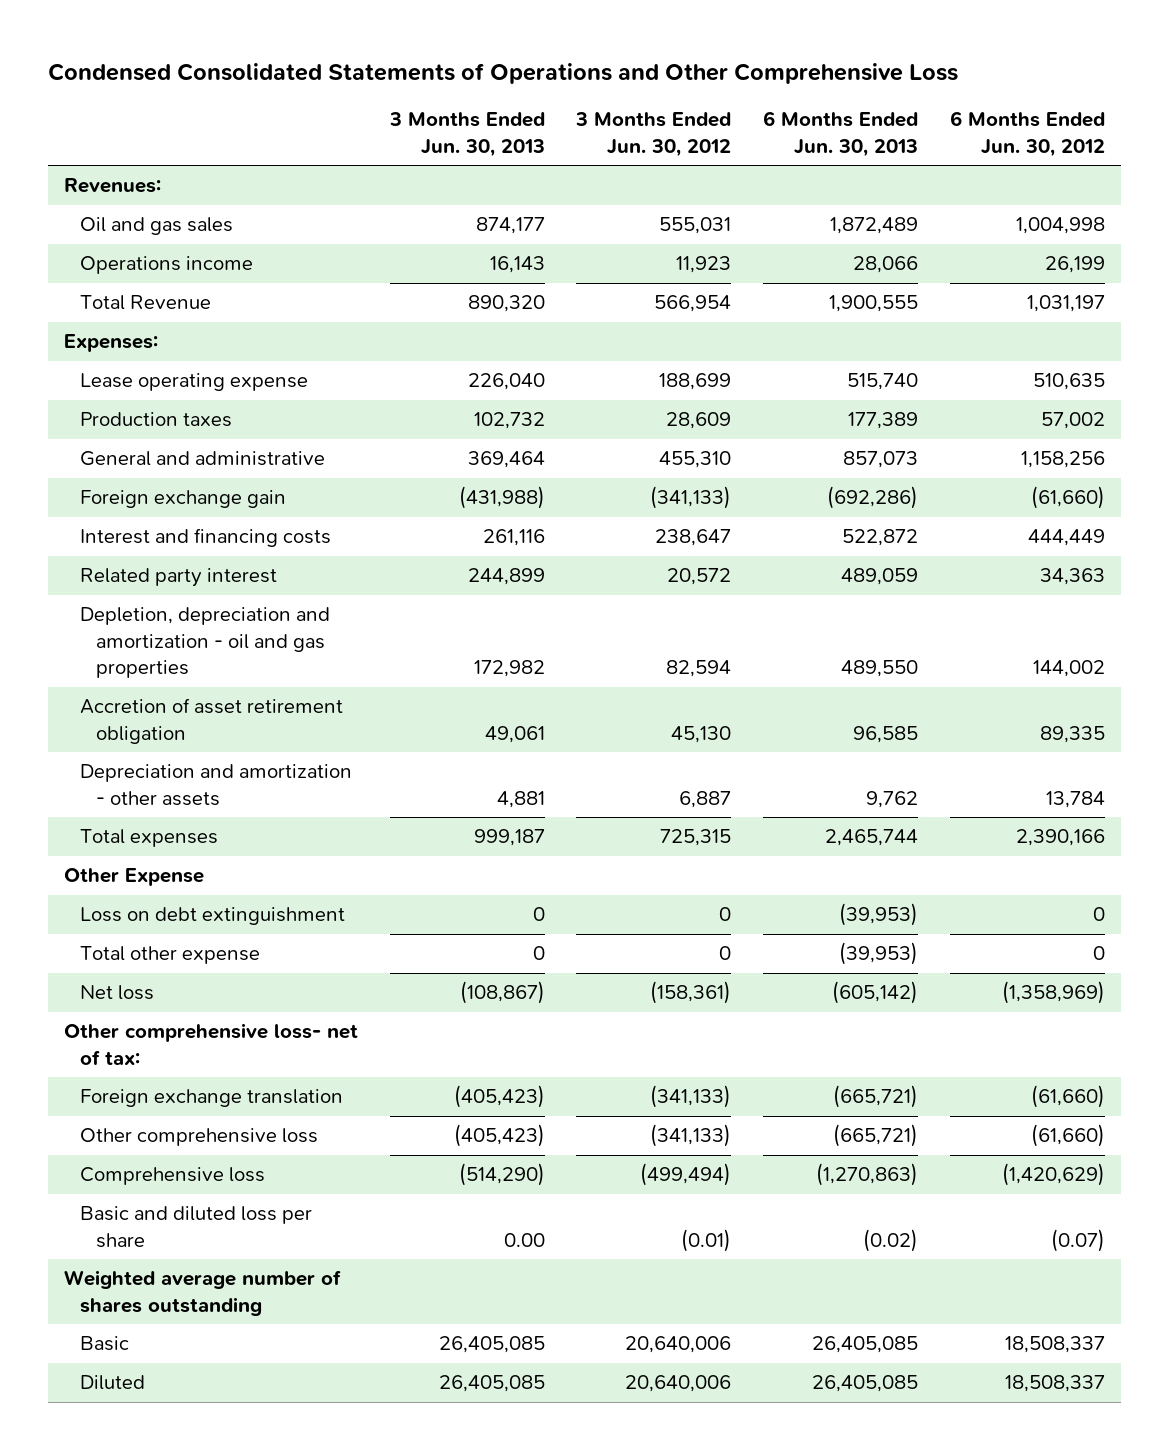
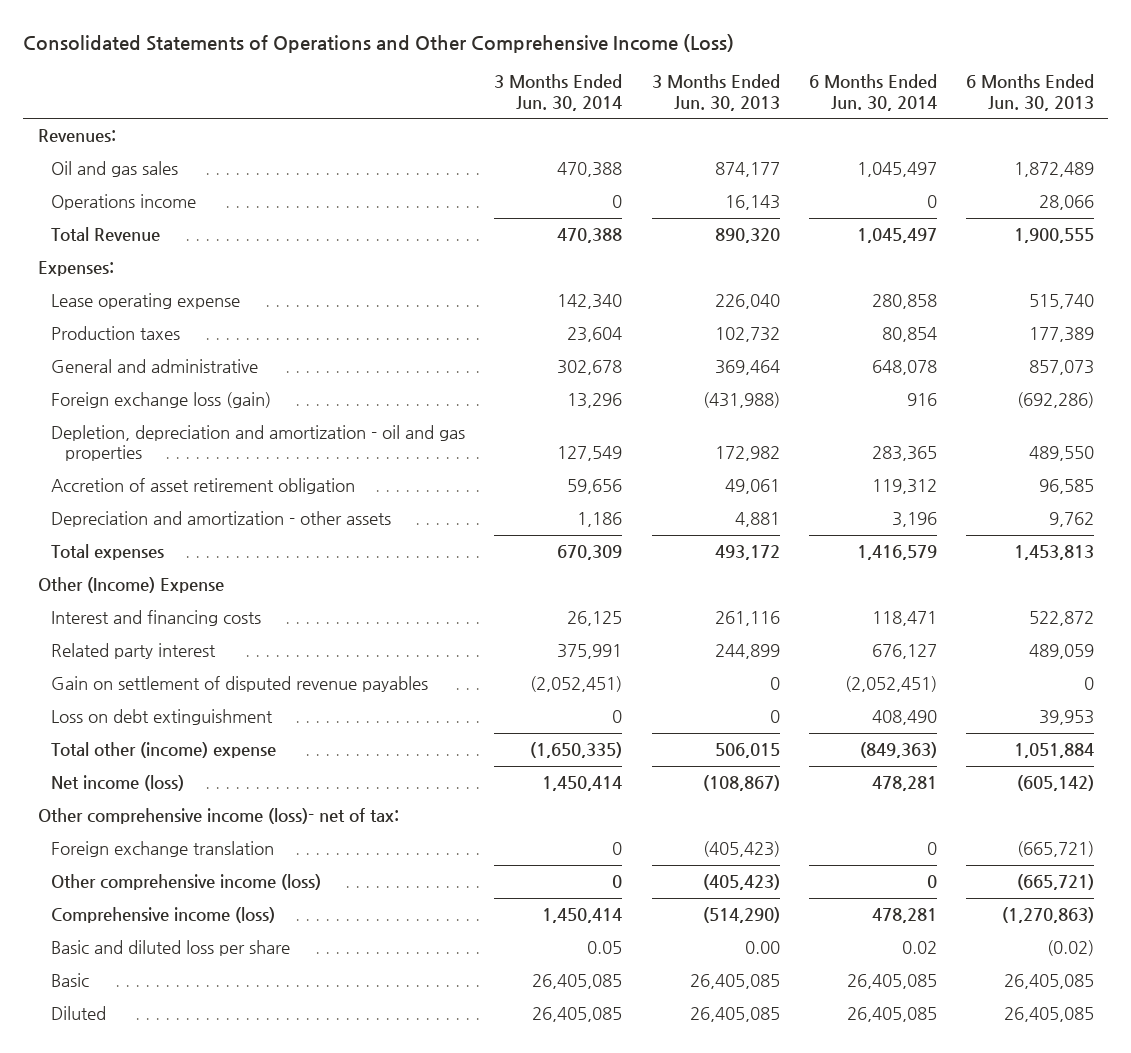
- Condensed Consolidated Statements of Operations and Other Comprehensive Loss
+ Consolidated Statements of Operations and Other Comprehensive Income (Loss)
- | 3 Months Ended Jun. 30, 2013 | 3 Months Ended Jun. 30, 2012 | 6 Months Ended Jun. 30, 2013 | 6 Months Ended Jun. 30, 2012
+ | 3 Months Ended Jun. 30, 2014 | 3 Months Ended Jun. 30, 2013 | 6 Months Ended Jun. 30, 2014 | 6 Months Ended Jun. 30, 2013
- Foreign exchange gain | (431,988) | (341,133) | (692,286) | (61,660)
+ Foreign exchange loss (gain) | 13,296 | (431,988) | 916 | (692,286)
- Total expenses | 999,187 | 725,315 | 2,465,744 | 2,390,166
- Other Expense
- Loss on debt extinguishment | 0 | 0 | (39,953) | 0
- Total other expense | 0 | 0 | (39,953) | 0
- Net loss | (108,867) | (158,361) | (605,142) | (1,358,969)
- Other comprehensive loss- net of tax:
+ Total expenses | 670,309 | 493,172 | 1,416,579 | 1,453,813
+ Other (Income) Expense
moved down: Interest and financing costs | 26,125 | 261,116 | 118,471 | 522,872
moved down: Related party interest | 375,991 | 244,899 | 676,127 | 489,059
+ Gain on settlement of disputed revenue payables | (2,052,451) | 0 | (2,052,451) | 0
+ Loss on debt extinguishment | 0 | 0 | 408,490 | 39,953
+ Total other (income) expense | (1,650,335) | 506,015 | (849,363) | 1,051,884
+ Net income (loss) | 1,450,414 | (108,867) | 478,281 | (605,142)
+ Other comprehensive income (loss)- net of tax:
- Other comprehensive loss | (405,423) | (341,133) | (665,721) | (61,660)
- Comprehensive loss | (514,290) | (499,494) | (1,270,863) | (1,420,629)
+ Other comprehensive income (loss) | 0 | (405,423) | 0 | (665,721)
+ Comprehensive income (loss) | 1,450,414 | (514,290) | 478,281 | (1,270,863)
- Weighted average number of shares outstanding

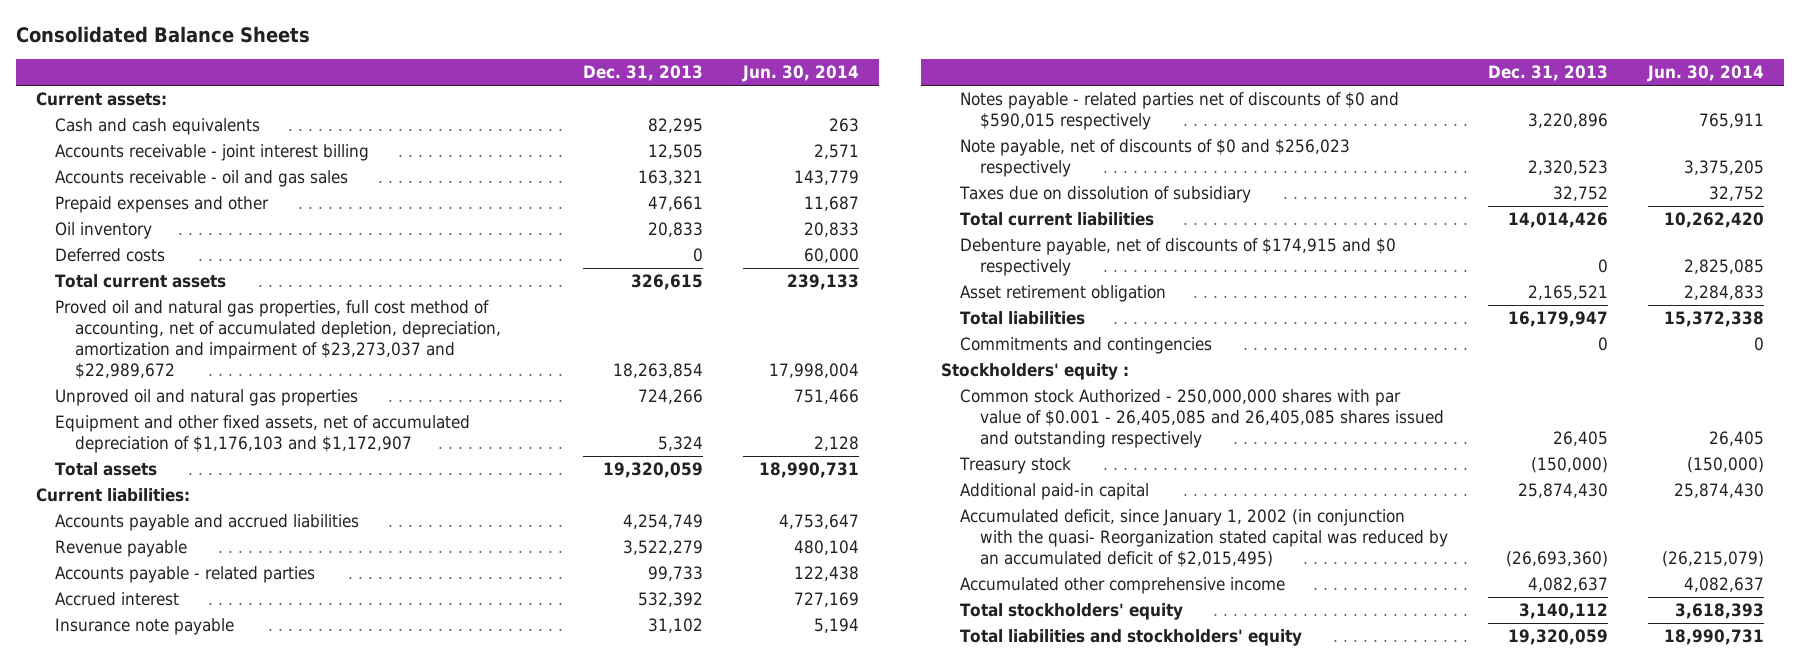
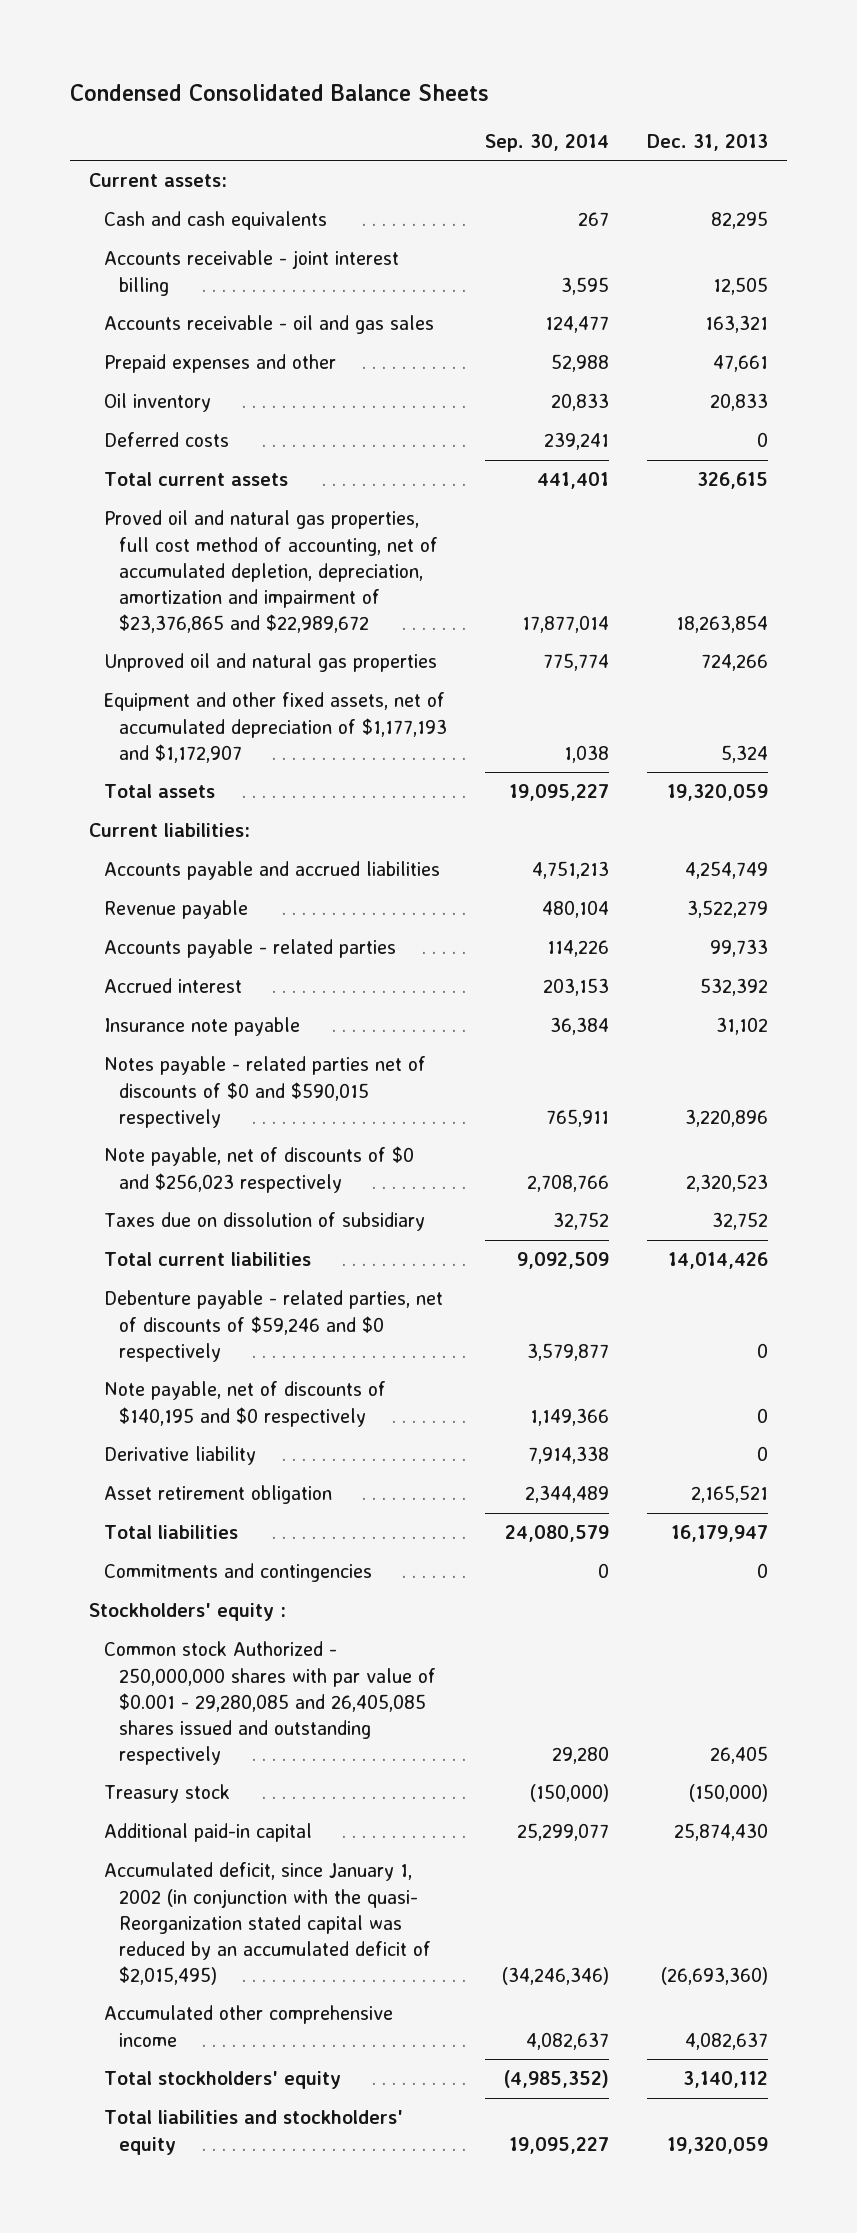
- Consolidated Balance Sheets
+ Condensed Consolidated Balance Sheets
- | Dec. 31, 2013 | Jun. 30, 2014
+ | Sep. 30, 2014 | Dec. 31, 2013
- Proved oil and natural gas properties, full cost method of accounting, net of accumulated depletion, depreciation, amortization and impairment of $23,273,037 and $22,989,672 | 18,263,854 | 17,998,004
+ Proved oil and natural gas properties, full cost method of accounting, net of accumulated depletion, depreciation, amortization and impairment of $23,376,865 and $22,989,672 | 17,877,014 | 18,263,854
- Equipment and other fixed assets, net of accumulated depreciation of $1,176,103 and $1,172,907 | 5,324 | 2,128
+ Equipment and other fixed assets, net of accumulated depreciation of $1,177,193 and $1,172,907 | 1,038 | 5,324
- Debenture payable, net of discounts of $174,915 and $0 respectively | 0 | 2,825,085
+ Debenture payable - related parties, net of discounts of $59,246 and $0 respectively | 3,579,877 | 0
+ Note payable, net of discounts of $140,195 and $0 respectively | 1,149,366 | 0
+ Derivative liability | 7,914,338 | 0
- Common stock Authorized - 250,000,000 shares with par value of $0.001 - 26,405,085 and 26,405,085 shares issued and outstanding respectively | 26,405 | 26,405
+ Common stock Authorized - 250,000,000 shares with par value of $0.001 - 29,280,085 and 26,405,085 shares issued and outstanding respectively | 29,280 | 26,405

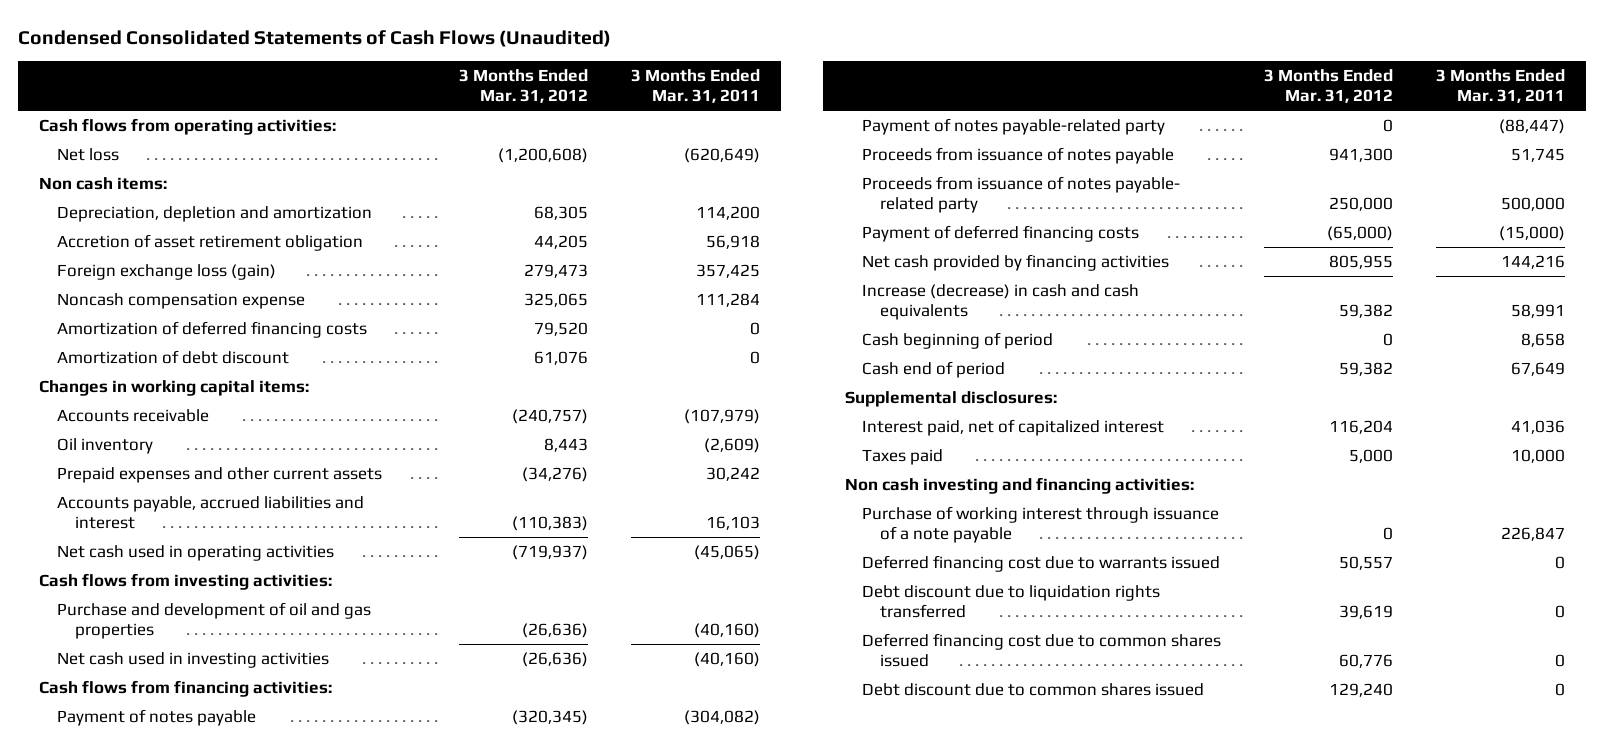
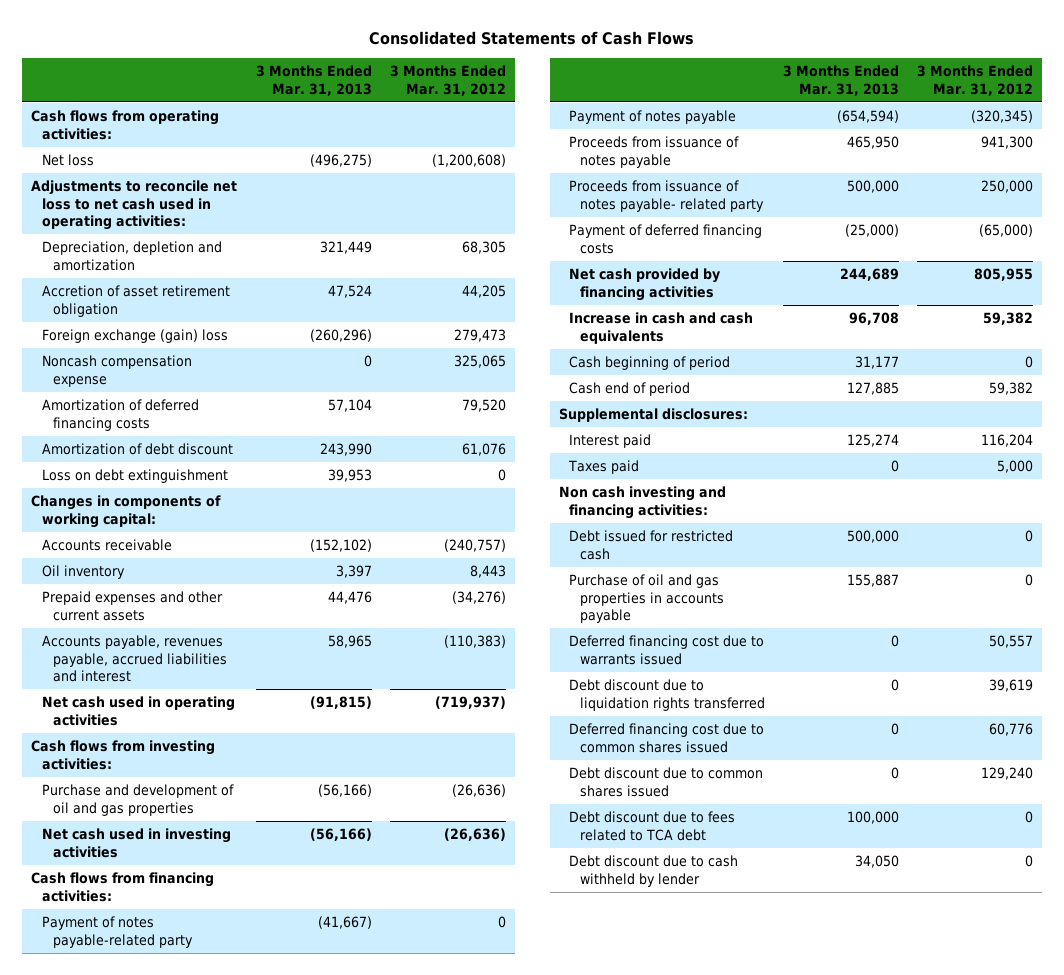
- Condensed Consolidated Statements of Cash Flows (Unaudited)
+ Consolidated Statements of Cash Flows
- | 3 Months Ended Mar. 31, 2012 | 3 Months Ended Mar. 31, 2011
+ | 3 Months Ended Mar. 31, 2013 | 3 Months Ended Mar. 31, 2012
- Non cash items:
+ Adjustments to reconcile net loss to net cash used in operating activities:
- Foreign exchange loss (gain) | 279,473 | 357,425
+ Foreign exchange (gain) loss | (260,296) | 279,473
- Changes in working capital items:
+ Loss on debt extinguishment | 39,953 | 0
+ Changes in components of working capital:
- Accounts payable, accrued liabilities and interest | (110,383) | 16,103
+ Accounts payable, revenues payable, accrued liabilities and interest | 58,965 | (110,383)
moved down: Payment of notes payable | (654,594) | (320,345)
- Increase (decrease) in cash and cash equivalents | 59,382 | 58,991
+ Increase in cash and cash equivalents | 96,708 | 59,382
- Interest paid, net of capitalized interest | 116,204 | 41,036
+ Interest paid | 125,274 | 116,204
- Purchase of working interest through issuance of a note payable | 0 | 226,847
+ Debt issued for restricted cash | 500,000 | 0
+ Purchase of oil and gas properties in accounts payable | 155,887 | 0
+ Debt discount due to fees related to TCA debt | 100,000 | 0
+ Debt discount due to cash withheld by lender | 34,050 | 0

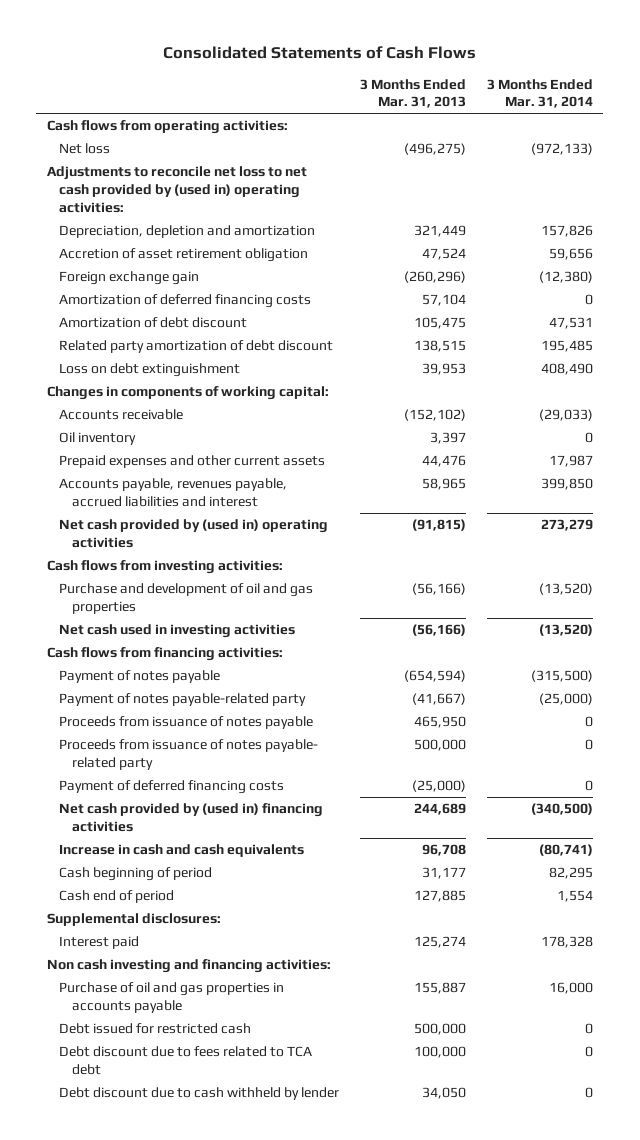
- | 3 Months Ended Mar. 31, 2013 | 3 Months Ended Mar. 31, 2012
+ | 3 Months Ended Mar. 31, 2013 | 3 Months Ended Mar. 31, 2014
- Adjustments to reconcile net loss to net cash used in operating activities:
+ Adjustments to reconcile net loss to net cash provided by (used in) operating activities:
- Foreign exchange (gain) loss | (260,296) | 279,473
- Noncash compensation expense | 0 | 325,065
+ Foreign exchange gain | (260,296) | (12,380)
- Amortization of debt discount | 243,990 | 61,076
+ Amortization of debt discount | 105,475 | 47,531
+ Related party amortization of debt discount | 138,515 | 195,485
- Net cash used in operating activities | (91,815) | (719,937)
+ Net cash provided by (used in) operating activities | (91,815) | 273,279
moved down: Payment of notes payable-related party | (41,667) | (25,000)
- Net cash provided by financing activities | 244,689 | 805,955
+ Net cash provided by (used in) financing activities | 244,689 | (340,500)
- Taxes paid | 0 | 5,000
- Deferred financing cost due to warrants issued | 0 | 50,557
- Debt discount due to liquidation rights transferred | 0 | 39,619
- Deferred financing cost due to common shares issued | 0 | 60,776
- Debt discount due to common shares issued | 0 | 129,240
moved down: Debt issued for restricted cash | 500,000 | 0

